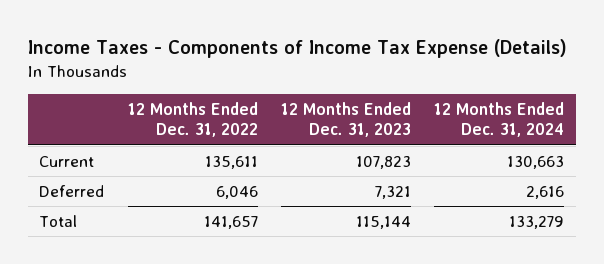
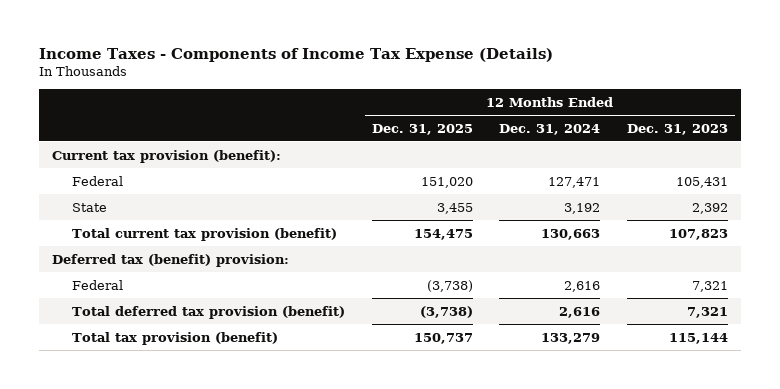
- | 12 Months Ended Dec. 31, 2022 | 12 Months Ended Dec. 31, 2023 | 12 Months Ended Dec. 31, 2024
+ | 12 Months Ended Dec. 31, 2025 | 12 Months Ended Dec. 31, 2024 | 12 Months Ended Dec. 31, 2023
- Current | 135,611 | 107,823 | 130,663
- Deferred | 6,046 | 7,321 | 2,616
- Total | 141,657 | 115,144 | 133,279
+ Current tax provision (benefit):
+ Federal | 151,020 | 127,471 | 105,431
+ State | 3,455 | 3,192 | 2,392
+ Total current tax provision (benefit) | 154,475 | 130,663 | 107,823
+ Deferred tax (benefit) provision:
+ Federal | (3,738) | 2,616 | 7,321
+ Total deferred tax provision (benefit) | (3,738) | 2,616 | 7,321
+ Total tax provision (benefit) | 150,737 | 133,279 | 115,144

